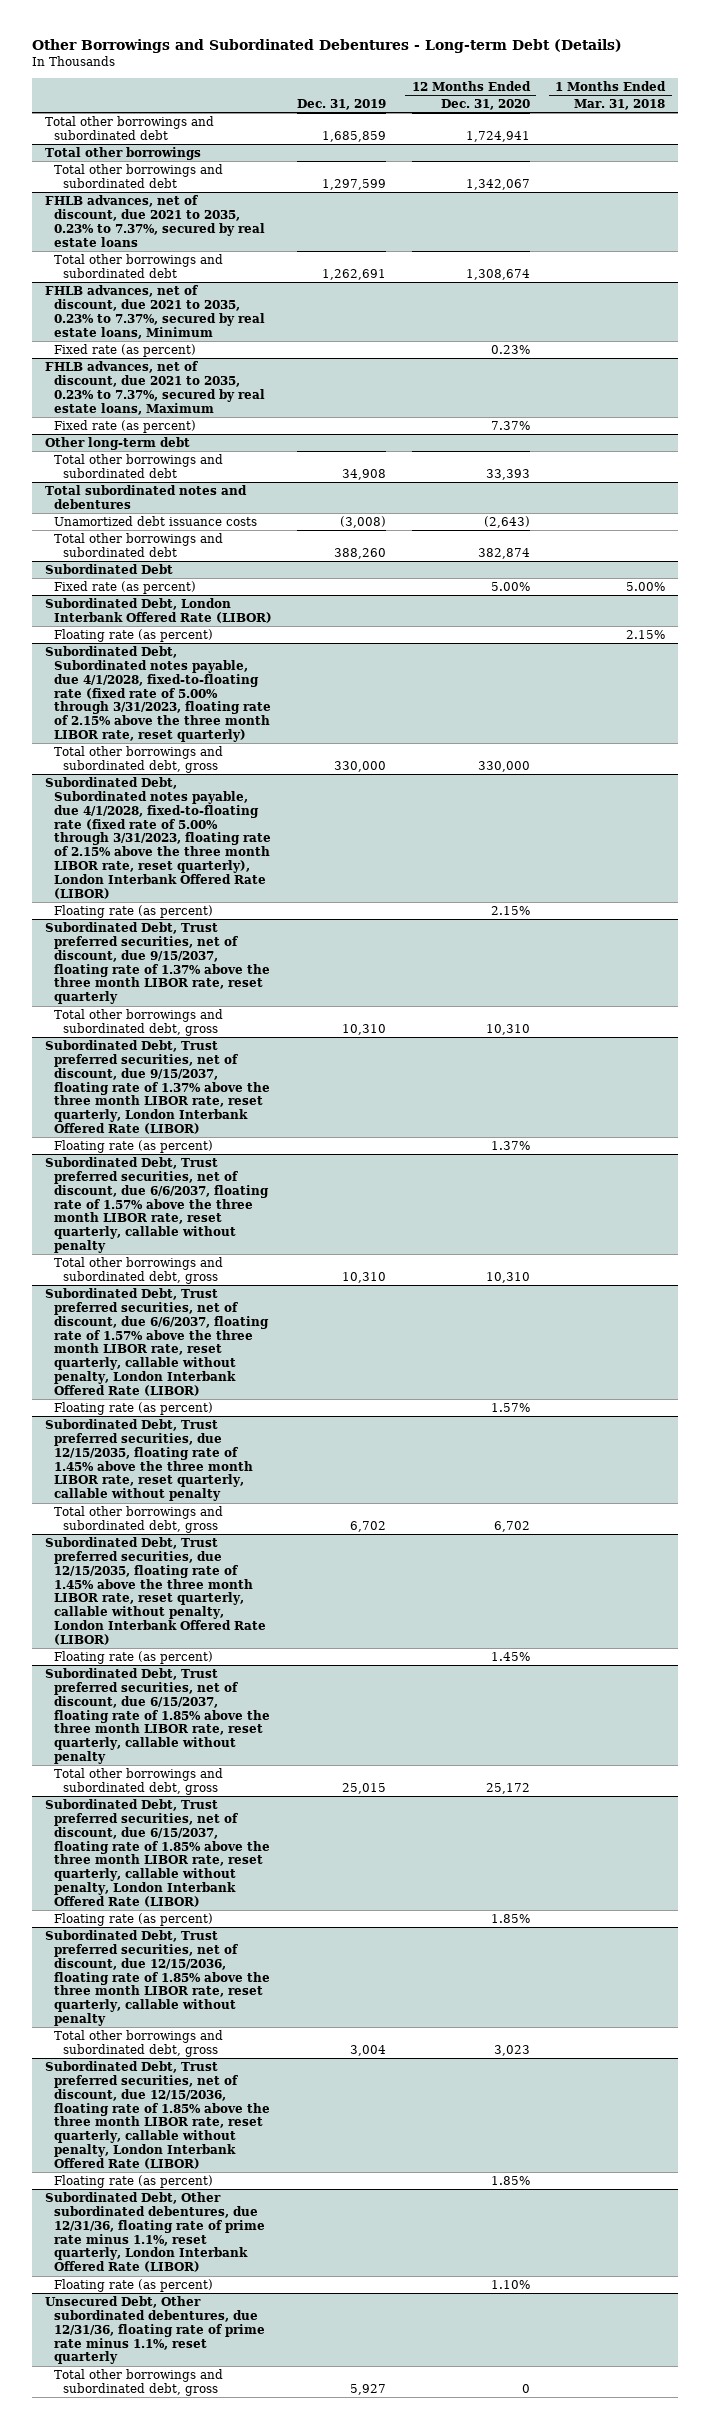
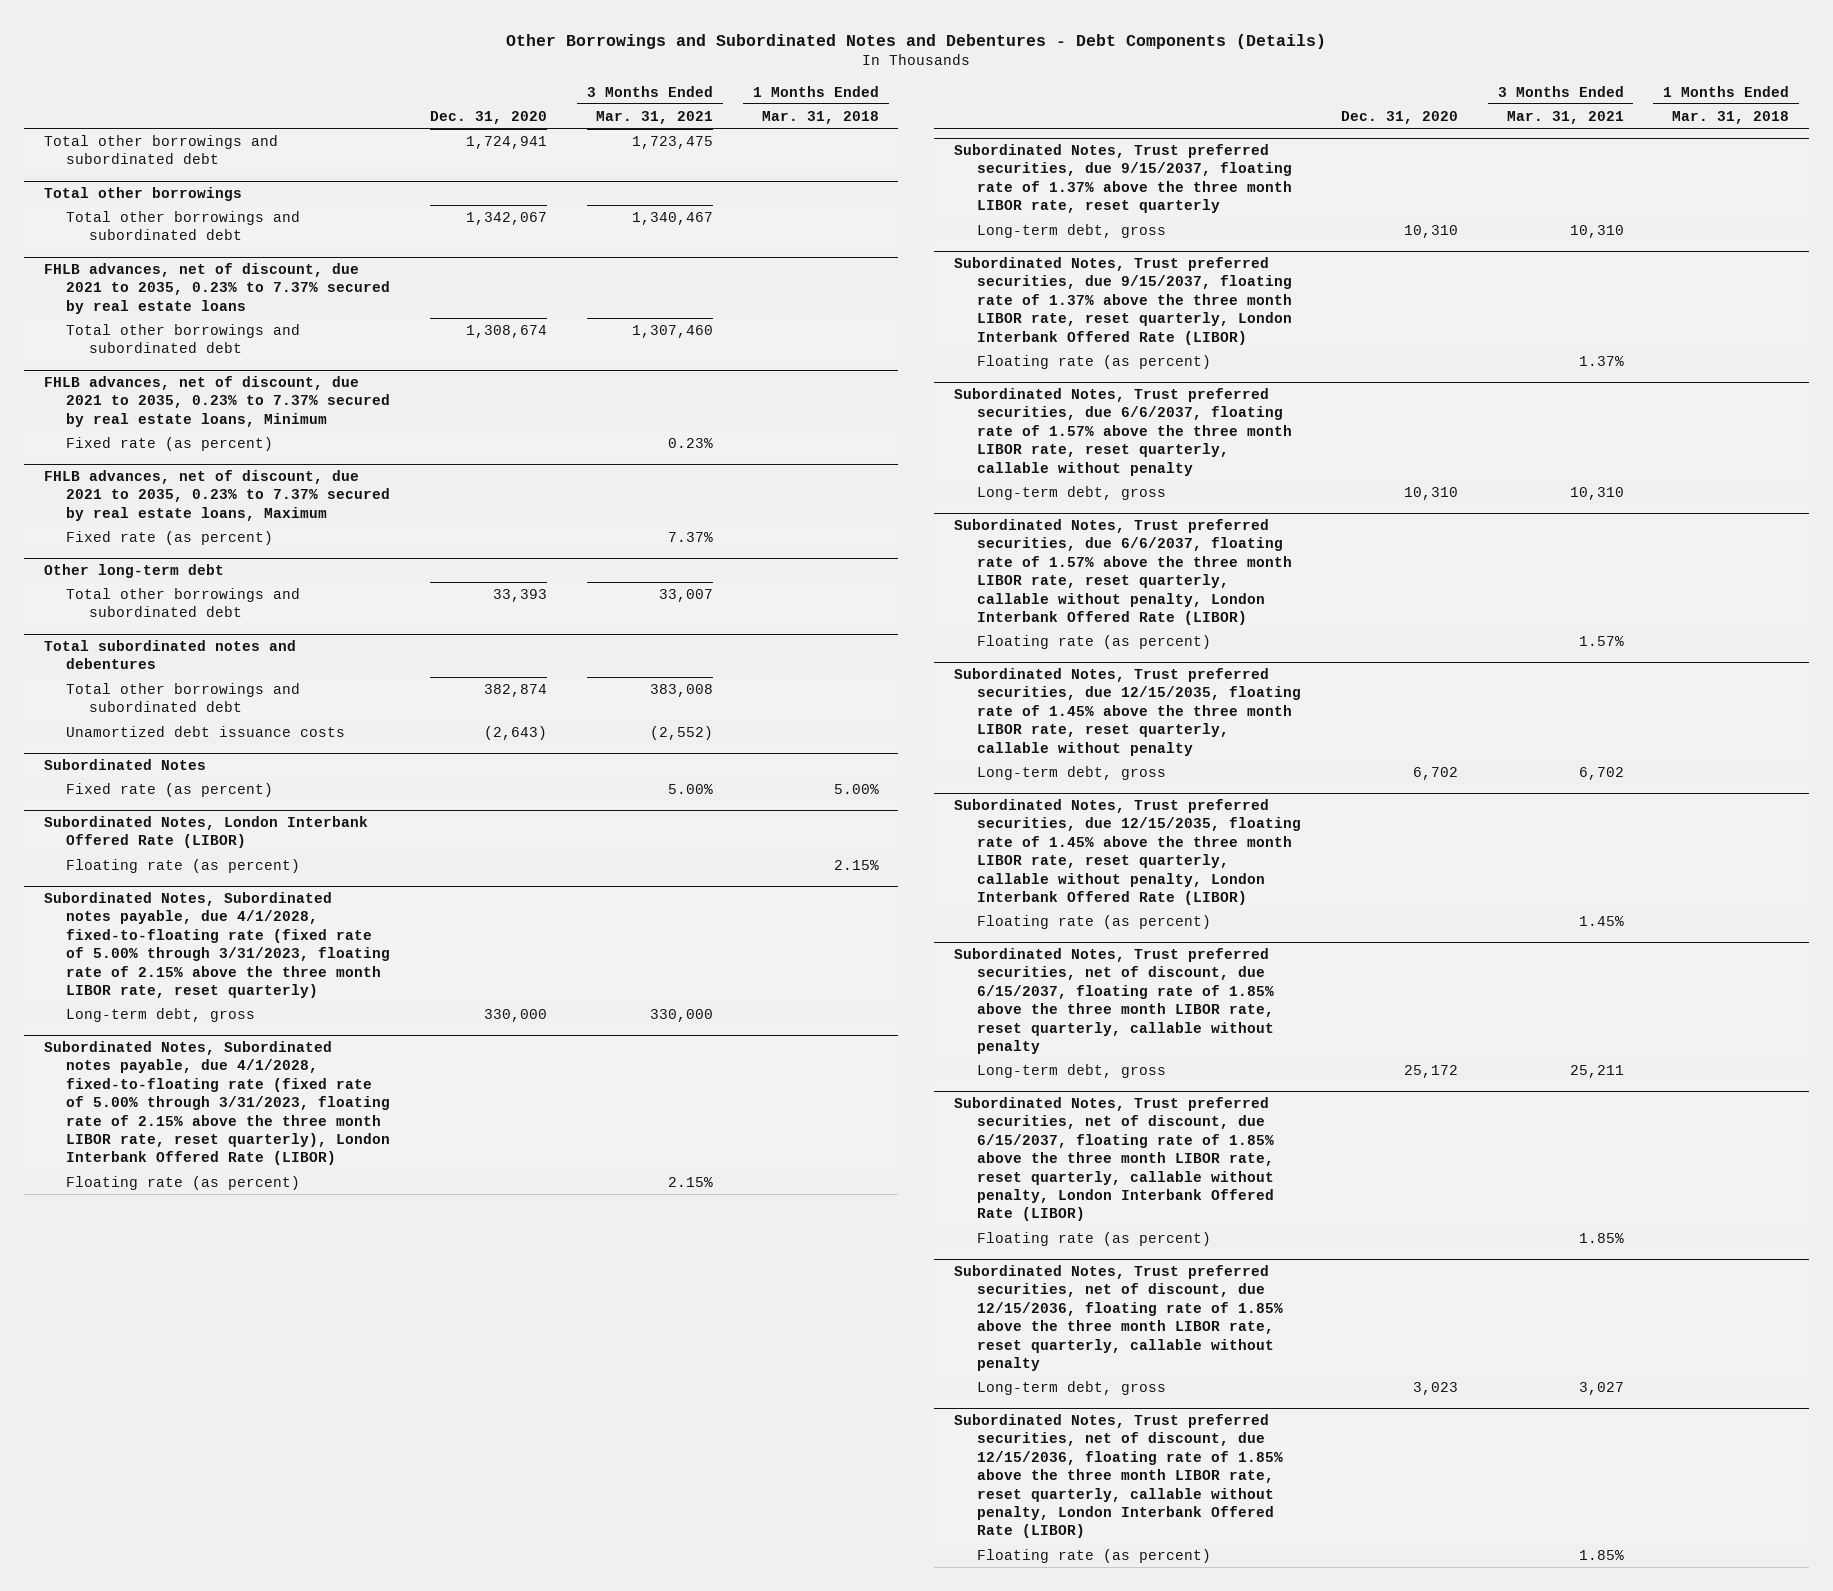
- Other Borrowings and Subordinated Debentures - Long-term Debt (Details)
+ Other Borrowings and Subordinated Notes and Debentures - Debt Components (Details)
- | Dec. 31, 2019 | 12 Months Ended Dec. 31, 2020 | 1 Months Ended Mar. 31, 2018
+ | Dec. 31, 2020 | 3 Months Ended Mar. 31, 2021 | 1 Months Ended Mar. 31, 2018
- FHLB advances, net of discount, due 2021 to 2035, 0.23% to 7.37%, secured by real estate loans
+ FHLB advances, net of discount, due 2021 to 2035, 0.23% to 7.37% secured by real estate loans
- FHLB advances, net of discount, due 2021 to 2035, 0.23% to 7.37%, secured by real estate loans, Minimum
+ FHLB advances, net of discount, due 2021 to 2035, 0.23% to 7.37% secured by real estate loans, Minimum
- FHLB advances, net of discount, due 2021 to 2035, 0.23% to 7.37%, secured by real estate loans, Maximum
+ FHLB advances, net of discount, due 2021 to 2035, 0.23% to 7.37% secured by real estate loans, Maximum
- Subordinated Debt
@ Total subordinated notes and debentures
moved down: Unamortized debt issuance costs | (2,643) | (2,552) |
+ Subordinated Notes
- Subordinated Debt, London Interbank Offered Rate (LIBOR)
+ Subordinated Notes, London Interbank Offered Rate (LIBOR)
- Subordinated Debt, Subordinated notes payable, due 4/1/2028, fixed-to-floating rate (fixed rate of 5.00% through 3/31/2023, floating rate of 2.15% above the three month LIBOR rate, reset quarterly)
- Total other borrowings and subordinated debt, gross | 330,000 | 330,000 |
- Subordinated Debt, Subordinated notes payable, due 4/1/2028, fixed-to-floating rate (fixed rate of 5.00% through 3/31/2023, floating rate of 2.15% above the three month LIBOR rate, reset quarterly), London Interbank Offered Rate (LIBOR)
+ Subordinated Notes, Subordinated notes payable, due 4/1/2028, fixed-to-floating rate (fixed rate of 5.00% through 3/31/2023, floating rate of 2.15% above the three month LIBOR rate, reset quarterly)
+ Long-term debt, gross | 330,000 | 330,000 |
+ Subordinated Notes, Subordinated notes payable, due 4/1/2028, fixed-to-floating rate (fixed rate of 5.00% through 3/31/2023, floating rate of 2.15% above the three month LIBOR rate, reset quarterly), London Interbank Offered Rate (LIBOR)
- Subordinated Debt, Trust preferred securities, net of discount, due 9/15/2037, floating rate of 1.37% above the three month LIBOR rate, reset quarterly
- Total other borrowings and subordinated debt, gross | 10,310 | 10,310 |
- Subordinated Debt, Trust preferred securities, net of discount, due 9/15/2037, floating rate of 1.37% above the three month LIBOR rate, reset quarterly, London Interbank Offered Rate (LIBOR)
+ Subordinated Notes, Trust preferred securities, due 9/15/2037, floating rate of 1.37% above the three month LIBOR rate, reset quarterly
+ Long-term debt, gross | 10,310 | 10,310 |
+ Subordinated Notes, Trust preferred securities, due 9/15/2037, floating rate of 1.37% above the three month LIBOR rate, reset quarterly, London Interbank Offered Rate (LIBOR)
- Subordinated Debt, Trust preferred securities, net of discount, due 6/6/2037, floating rate of 1.57% above the three month LIBOR rate, reset quarterly, callable without penalty
- Total other borrowings and subordinated debt, gross | 10,310 | 10,310 |
- Subordinated Debt, Trust preferred securities, net of discount, due 6/6/2037, floating rate of 1.57% above the three month LIBOR rate, reset quarterly, callable without penalty, London Interbank Offered Rate (LIBOR)
+ Subordinated Notes, Trust preferred securities, due 6/6/2037, floating rate of 1.57% above the three month LIBOR rate, reset quarterly, callable without penalty
+ Long-term debt, gross | 10,310 | 10,310 |
+ Subordinated Notes, Trust preferred securities, due 6/6/2037, floating rate of 1.57% above the three month LIBOR rate, reset quarterly, callable without penalty, London Interbank Offered Rate (LIBOR)
- Subordinated Debt, Trust preferred securities, due 12/15/2035, floating rate of 1.45% above the three month LIBOR rate, reset quarterly, callable without penalty
- Total other borrowings and subordinated debt, gross | 6,702 | 6,702 |
- Subordinated Debt, Trust preferred securities, due 12/15/2035, floating rate of 1.45% above the three month LIBOR rate, reset quarterly, callable without penalty, London Interbank Offered Rate (LIBOR)
+ Subordinated Notes, Trust preferred securities, due 12/15/2035, floating rate of 1.45% above the three month LIBOR rate, reset quarterly, callable without penalty
+ Long-term debt, gross | 6,702 | 6,702 |
+ Subordinated Notes, Trust preferred securities, due 12/15/2035, floating rate of 1.45% above the three month LIBOR rate, reset quarterly, callable without penalty, London Interbank Offered Rate (LIBOR)
- Subordinated Debt, Trust preferred securities, net of discount, due 6/15/2037, floating rate of 1.85% above the three month LIBOR rate, reset quarterly, callable without penalty
- Total other borrowings and subordinated debt, gross | 25,015 | 25,172 |
- Subordinated Debt, Trust preferred securities, net of discount, due 6/15/2037, floating rate of 1.85% above the three month LIBOR rate, reset quarterly, callable without penalty, London Interbank Offered Rate (LIBOR)
+ Subordinated Notes, Trust preferred securities, net of discount, due 6/15/2037, floating rate of 1.85% above the three month LIBOR rate, reset quarterly, callable without penalty
+ Long-term debt, gross | 25,172 | 25,211 |
+ Subordinated Notes, Trust preferred securities, net of discount, due 6/15/2037, floating rate of 1.85% above the three month LIBOR rate, reset quarterly, callable without penalty, London Interbank Offered Rate (LIBOR)
- Subordinated Debt, Trust preferred securities, net of discount, due 12/15/2036, floating rate of 1.85% above the three month LIBOR rate, reset quarterly, callable without penalty
- Total other borrowings and subordinated debt, gross | 3,004 | 3,023 |
- Subordinated Debt, Trust preferred securities, net of discount, due 12/15/2036, floating rate of 1.85% above the three month LIBOR rate, reset quarterly, callable without penalty, London Interbank Offered Rate (LIBOR)
+ Subordinated Notes, Trust preferred securities, net of discount, due 12/15/2036, floating rate of 1.85% above the three month LIBOR rate, reset quarterly, callable without penalty
+ Long-term debt, gross | 3,023 | 3,027 |
+ Subordinated Notes, Trust preferred securities, net of discount, due 12/15/2036, floating rate of 1.85% above the three month LIBOR rate, reset quarterly, callable without penalty, London Interbank Offered Rate (LIBOR)
- Subordinated Debt, Other subordinated debentures, due 12/31/36, floating rate of prime rate minus 1.1%, reset quarterly, London Interbank Offered Rate (LIBOR)
- Floating rate (as percent) | | 1.10% |
- Unsecured Debt, Other subordinated debentures, due 12/31/36, floating rate of prime rate minus 1.1%, reset quarterly
- Total other borrowings and subordinated debt, gross | 5,927 | 0 |

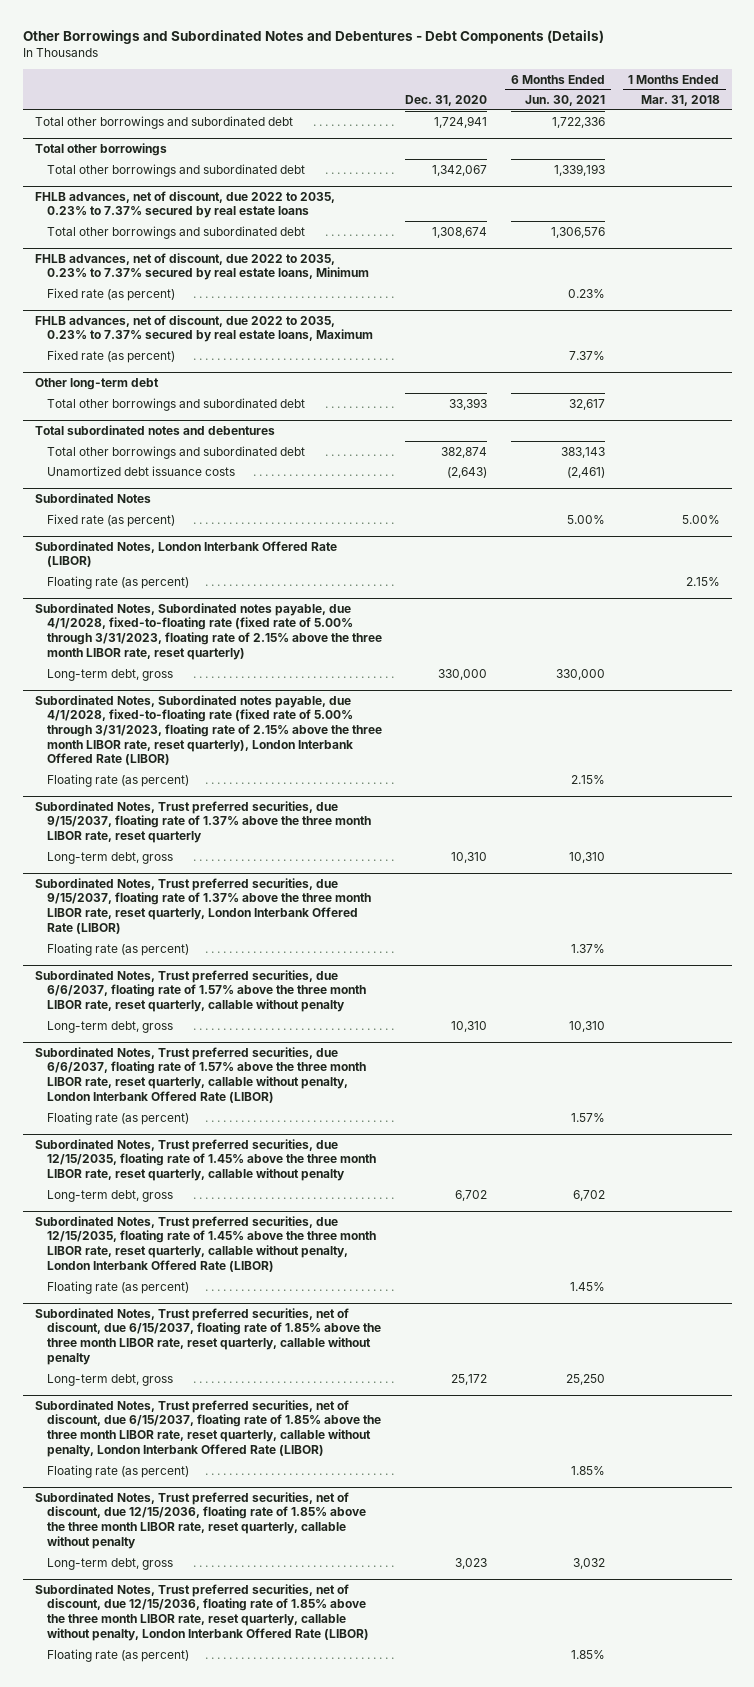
- | Dec. 31, 2020 | 3 Months Ended Mar. 31, 2021 | 1 Months Ended Mar. 31, 2018
+ | Dec. 31, 2020 | 6 Months Ended Jun. 30, 2021 | 1 Months Ended Mar. 31, 2018
- FHLB advances, net of discount, due 2021 to 2035, 0.23% to 7.37% secured by real estate loans
+ FHLB advances, net of discount, due 2022 to 2035, 0.23% to 7.37% secured by real estate loans
- FHLB advances, net of discount, due 2021 to 2035, 0.23% to 7.37% secured by real estate loans, Minimum
+ FHLB advances, net of discount, due 2022 to 2035, 0.23% to 7.37% secured by real estate loans, Minimum
- FHLB advances, net of discount, due 2021 to 2035, 0.23% to 7.37% secured by real estate loans, Maximum
+ FHLB advances, net of discount, due 2022 to 2035, 0.23% to 7.37% secured by real estate loans, Maximum

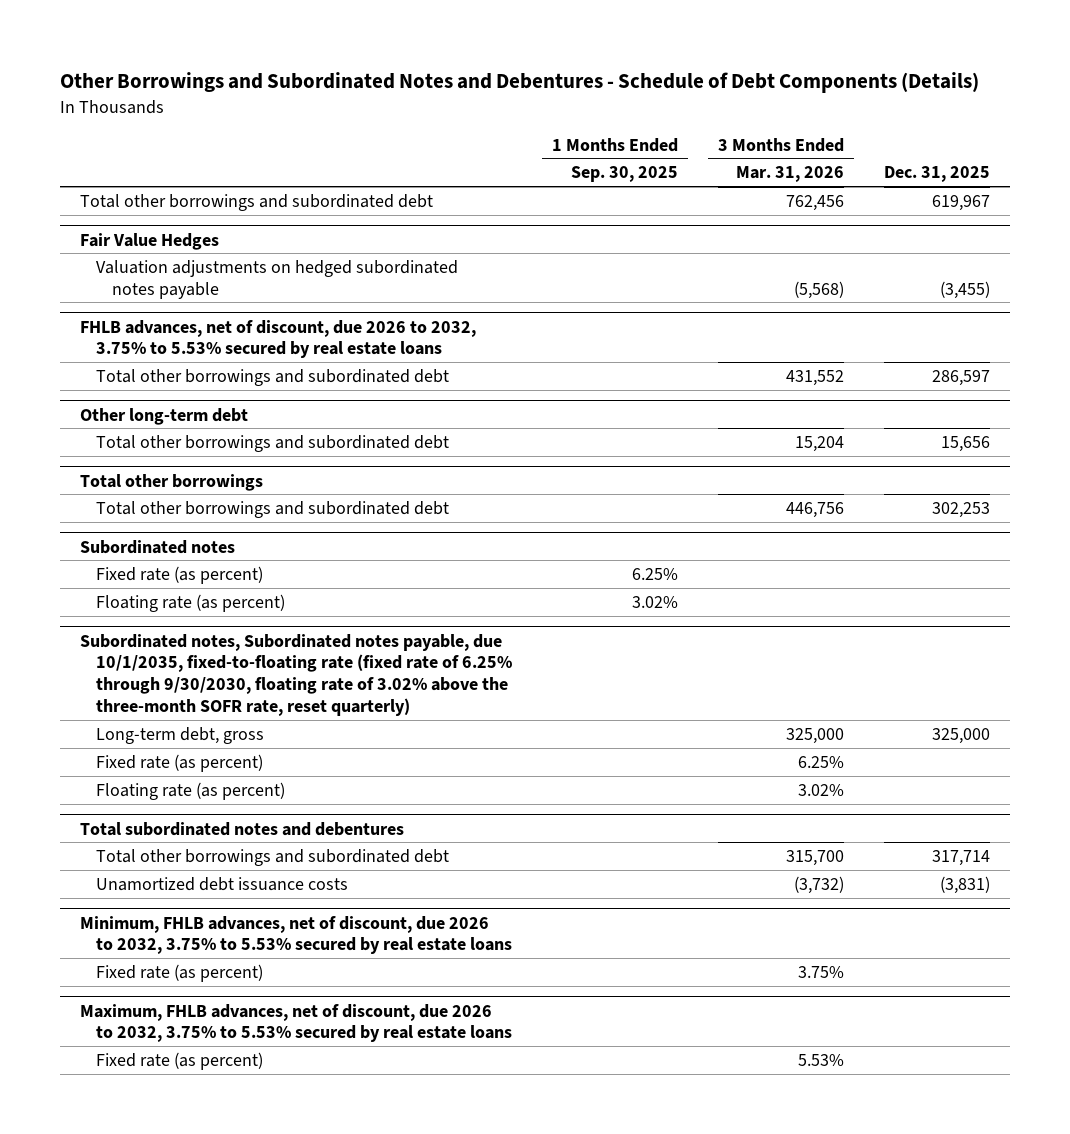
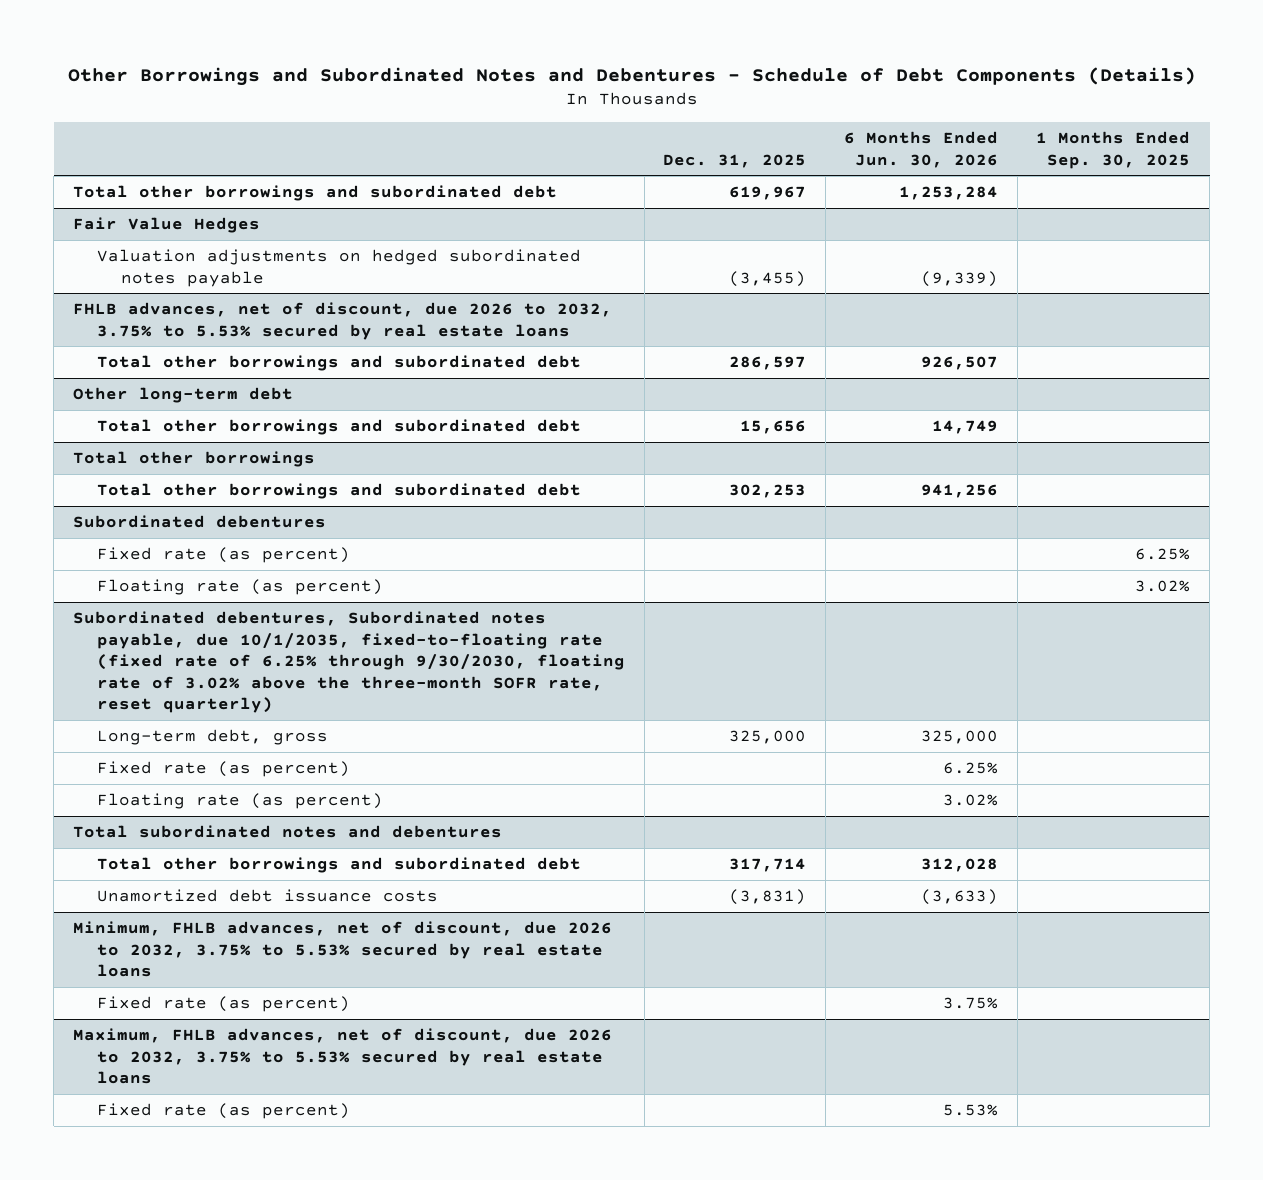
- | 1 Months Ended Sep. 30, 2025 | 3 Months Ended Mar. 31, 2026 | Dec. 31, 2025
+ | Dec. 31, 2025 | 6 Months Ended Jun. 30, 2026 | 1 Months Ended Sep. 30, 2025
- Subordinated notes
+ Subordinated debentures
- Subordinated notes, Subordinated notes payable, due 10/1/2035, fixed-to-floating rate (fixed rate of 6.25% through 9/30/2030, floating rate of 3.02% above the three-month SOFR rate, reset quarterly)
+ Subordinated debentures, Subordinated notes payable, due 10/1/2035, fixed-to-floating rate (fixed rate of 6.25% through 9/30/2030, floating rate of 3.02% above the three-month SOFR rate, reset quarterly)

